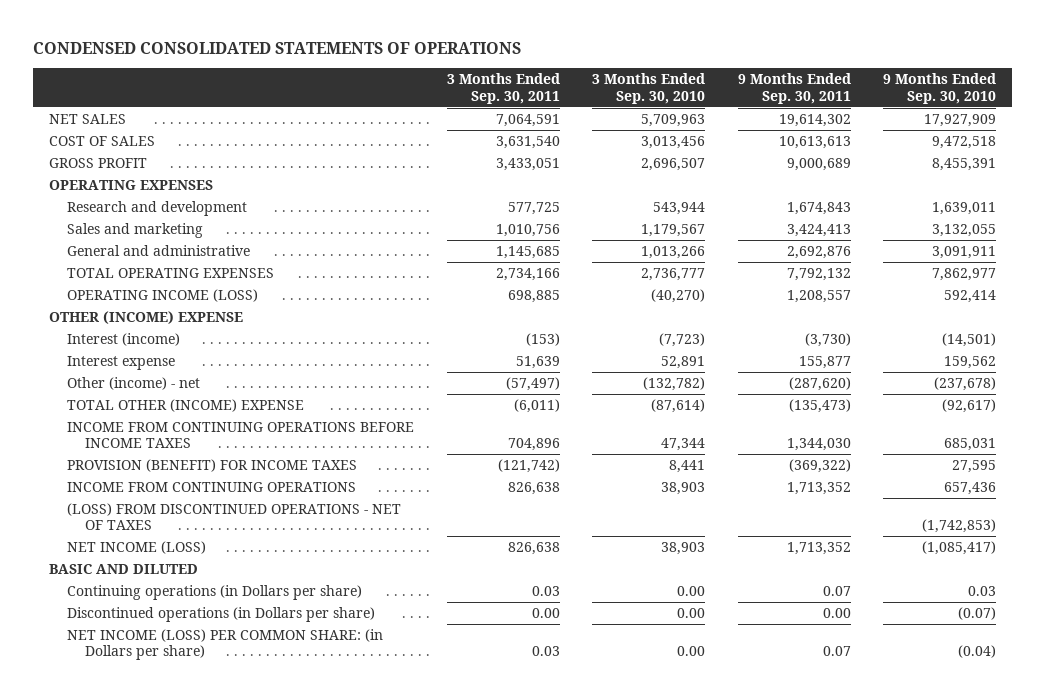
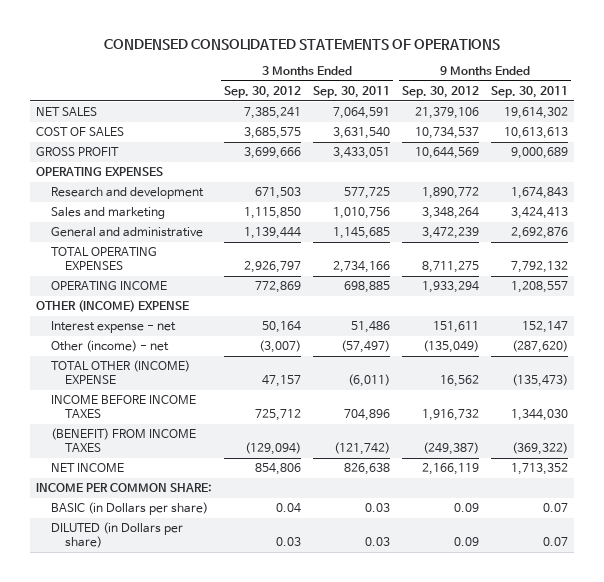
- | 3 Months Ended Sep. 30, 2011 | 3 Months Ended Sep. 30, 2010 | 9 Months Ended Sep. 30, 2011 | 9 Months Ended Sep. 30, 2010
+ | 3 Months Ended Sep. 30, 2012 | 3 Months Ended Sep. 30, 2011 | 9 Months Ended Sep. 30, 2012 | 9 Months Ended Sep. 30, 2011
- OPERATING INCOME (LOSS) | 698,885 | (40,270) | 1,208,557 | 592,414
+ OPERATING INCOME | 772,869 | 698,885 | 1,933,294 | 1,208,557
- Interest (income) | (153) | (7,723) | (3,730) | (14,501)
- Interest expense | 51,639 | 52,891 | 155,877 | 159,562
+ Interest expense - net | 50,164 | 51,486 | 151,611 | 152,147
- INCOME FROM CONTINUING OPERATIONS BEFORE INCOME TAXES | 704,896 | 47,344 | 1,344,030 | 685,031
- PROVISION (BENEFIT) FOR INCOME TAXES | (121,742) | 8,441 | (369,322) | 27,595
- INCOME FROM CONTINUING OPERATIONS | 826,638 | 38,903 | 1,713,352 | 657,436
- (LOSS) FROM DISCONTINUED OPERATIONS - NET OF TAXES | | | | (1,742,853)
- NET INCOME (LOSS) | 826,638 | 38,903 | 1,713,352 | (1,085,417)
- BASIC AND DILUTED
- Continuing operations (in Dollars per share) | 0.03 | 0.00 | 0.07 | 0.03
- Discontinued operations (in Dollars per share) | 0.00 | 0.00 | 0.00 | (0.07)
- NET INCOME (LOSS) PER COMMON SHARE: (in Dollars per share) | 0.03 | 0.00 | 0.07 | (0.04)
+ INCOME BEFORE INCOME TAXES | 725,712 | 704,896 | 1,916,732 | 1,344,030
+ (BENEFIT) FROM INCOME TAXES | (129,094) | (121,742) | (249,387) | (369,322)
+ NET INCOME | 854,806 | 826,638 | 2,166,119 | 1,713,352
+ INCOME PER COMMON SHARE:
+ BASIC (in Dollars per share) | 0.04 | 0.03 | 0.09 | 0.07
+ DILUTED (in Dollars per share) | 0.03 | 0.03 | 0.09 | 0.07

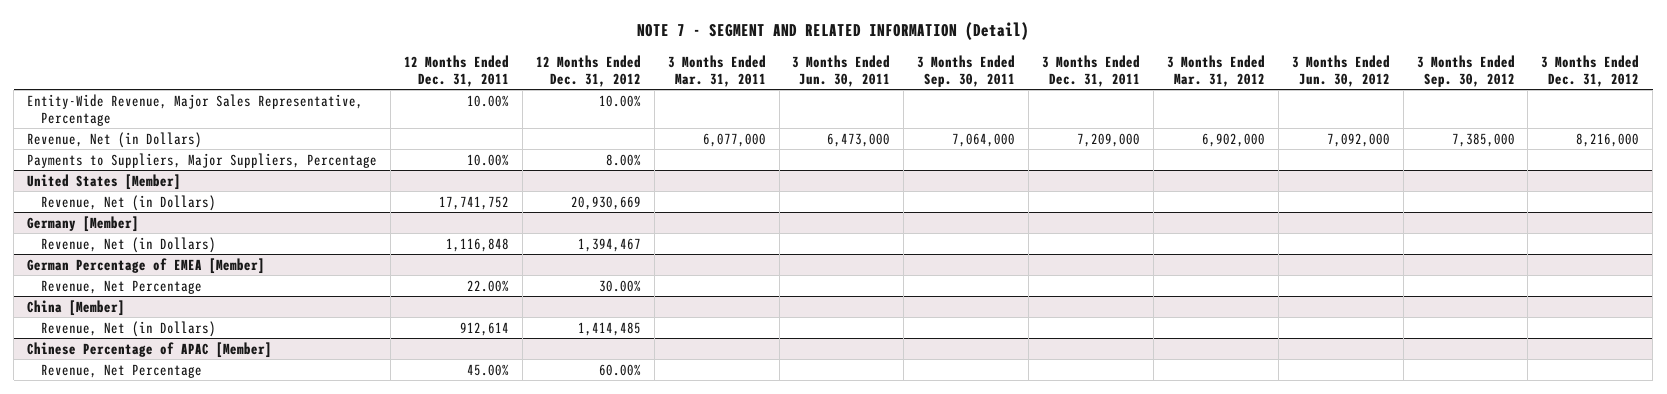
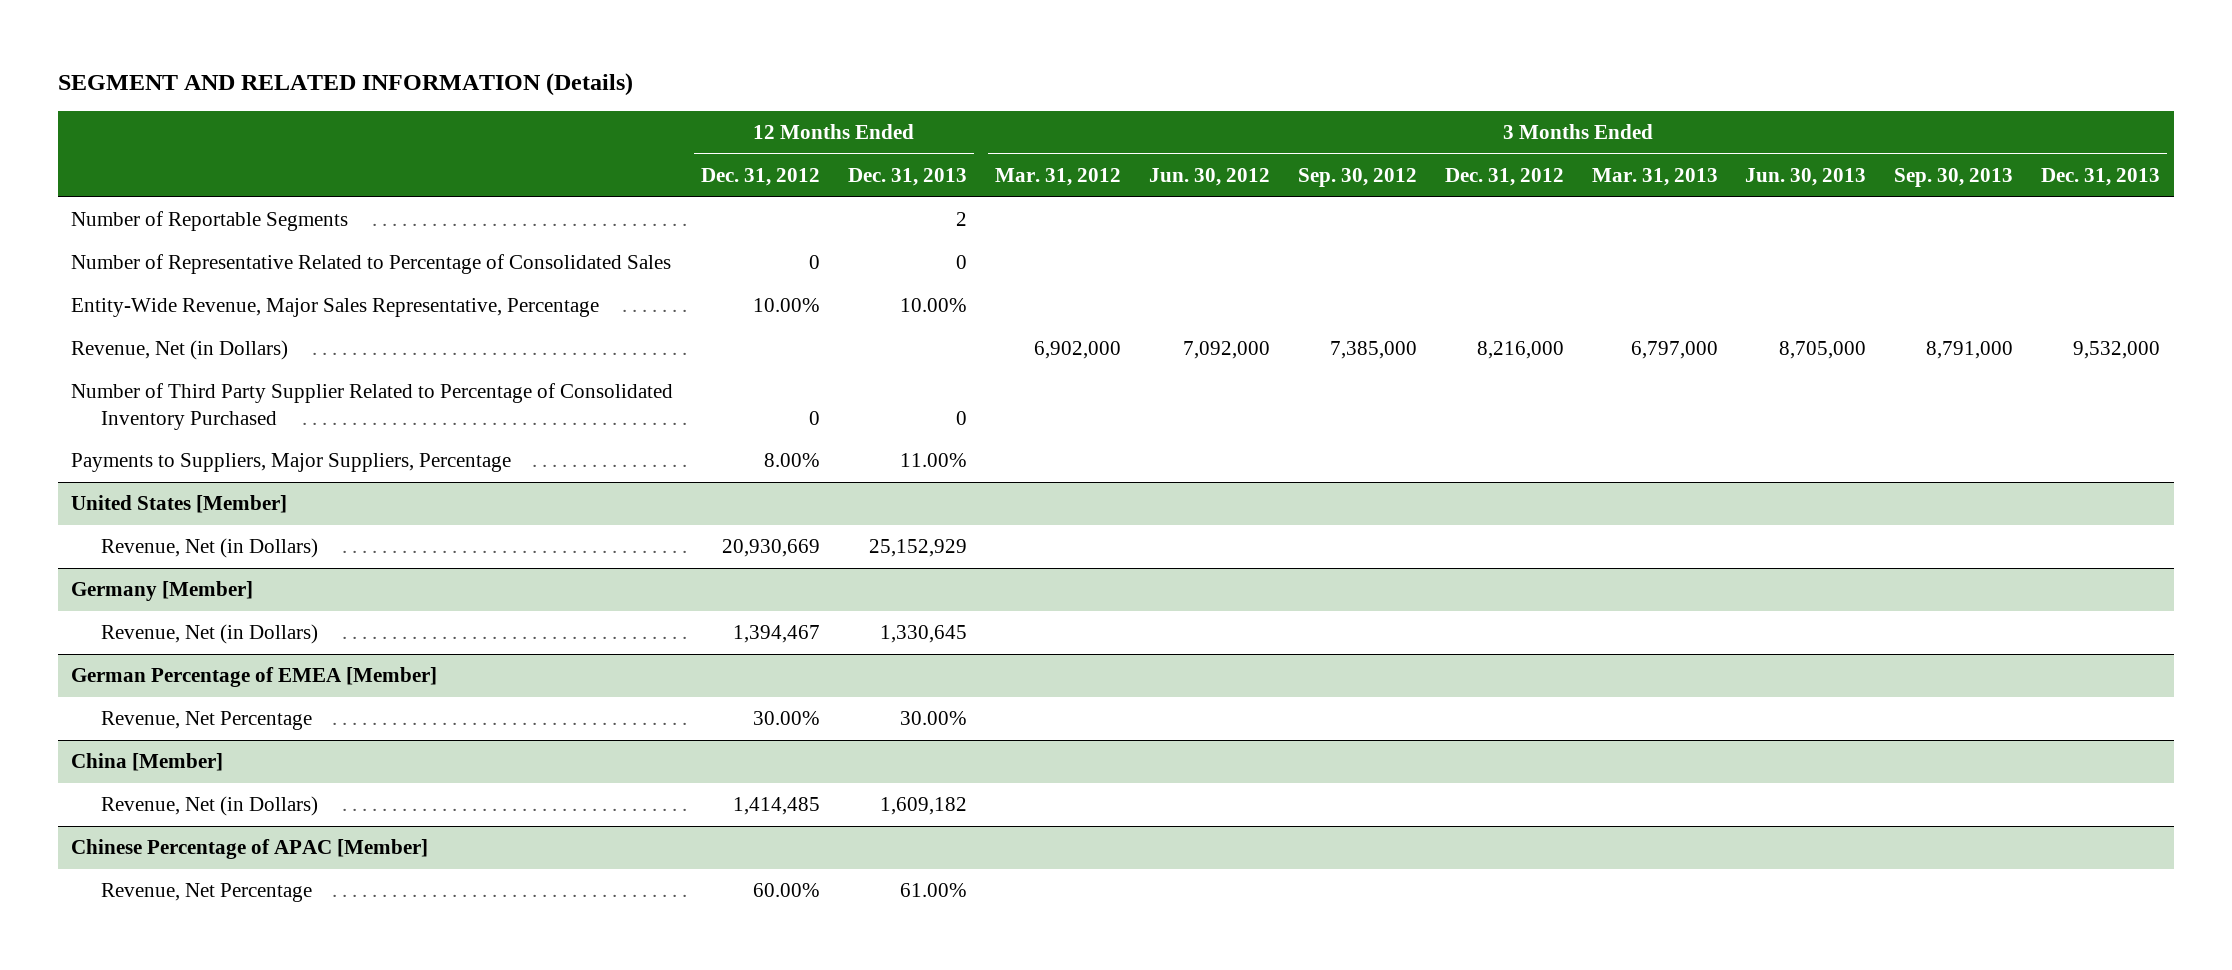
- NOTE 7 - SEGMENT AND RELATED INFORMATION (Detail)
+ SEGMENT AND RELATED INFORMATION (Details)
- | 12 Months Ended Dec. 31, 2011 | 12 Months Ended Dec. 31, 2012 | 3 Months Ended Mar. 31, 2011 | 3 Months Ended Jun. 30, 2011 | 3 Months Ended Sep. 30, 2011 | 3 Months Ended Dec. 31, 2011 | 3 Months Ended Mar. 31, 2012 | 3 Months Ended Jun. 30, 2012 | 3 Months Ended Sep. 30, 2012 | 3 Months Ended Dec. 31, 2012
+ | 12 Months Ended Dec. 31, 2012 | 12 Months Ended Dec. 31, 2013 | 3 Months Ended Mar. 31, 2012 | 3 Months Ended Jun. 30, 2012 | 3 Months Ended Sep. 30, 2012 | 3 Months Ended Dec. 31, 2012 | 3 Months Ended Mar. 31, 2013 | 3 Months Ended Jun. 30, 2013 | 3 Months Ended Sep. 30, 2013 | 3 Months Ended Dec. 31, 2013
+ Number of Reportable Segments | | 2 | | | | | | | |
+ Number of Representative Related to Percentage of Consolidated Sales | 0 | 0 | | | | | | | |
+ Number of Third Party Supplier Related to Percentage of Consolidated Inventory Purchased | 0 | 0 | | | | | | | |

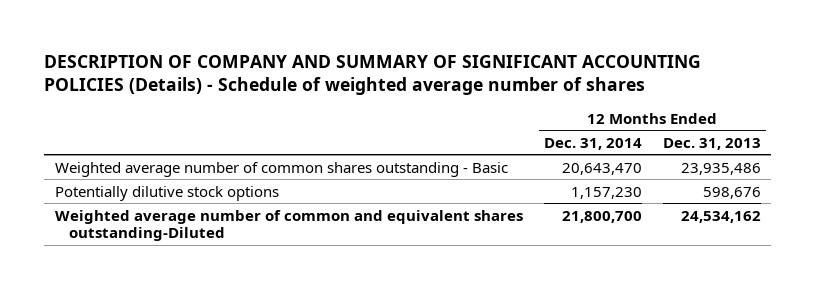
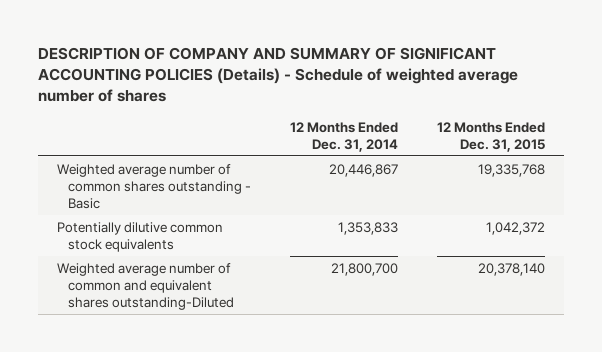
- | 12 Months Ended Dec. 31, 2014 | 12 Months Ended Dec. 31, 2013
+ | 12 Months Ended Dec. 31, 2014 | 12 Months Ended Dec. 31, 2015
- Weighted average number of common shares outstanding - Basic | 20,643,470 | 23,935,486
- Potentially dilutive stock options | 1,157,230 | 598,676
+ Weighted average number of common shares outstanding - Basic | 20,446,867 | 19,335,768
+ Potentially dilutive common stock equivalents | 1,353,833 | 1,042,372

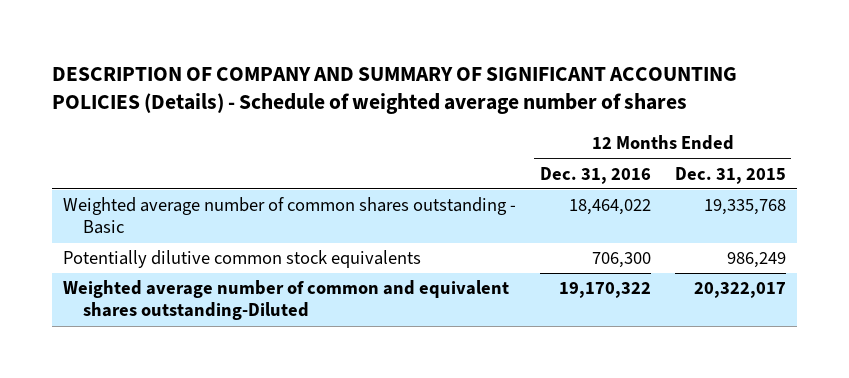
- | 12 Months Ended Dec. 31, 2014 | 12 Months Ended Dec. 31, 2015
+ | 12 Months Ended Dec. 31, 2016 | 12 Months Ended Dec. 31, 2015
- Potentially dilutive common stock equivalents | 1,353,833 | 1,042,372
- Weighted average number of common and equivalent shares outstanding-Diluted | 21,800,700 | 20,378,140
+ Potentially dilutive common stock equivalents | 706,300 | 986,249
+ Weighted average number of common and equivalent shares outstanding-Diluted | 19,170,322 | 20,322,017

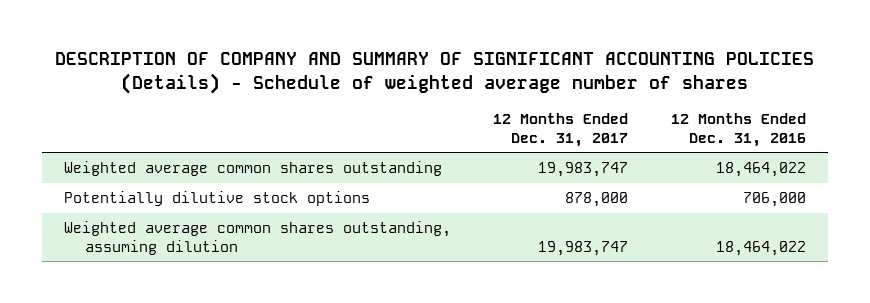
- | 12 Months Ended Dec. 31, 2016 | 12 Months Ended Dec. 31, 2015
+ | 12 Months Ended Dec. 31, 2017 | 12 Months Ended Dec. 31, 2016
- Weighted average number of common shares outstanding - Basic | 18,464,022 | 19,335,768
- Potentially dilutive common stock equivalents | 706,300 | 986,249
- Weighted average number of common and equivalent shares outstanding-Diluted | 19,170,322 | 20,322,017
+ Weighted average common shares outstanding | 19,983,747 | 18,464,022
+ Potentially dilutive stock options | 878,000 | 706,000
+ Weighted average common shares outstanding, assuming dilution | 19,983,747 | 18,464,022

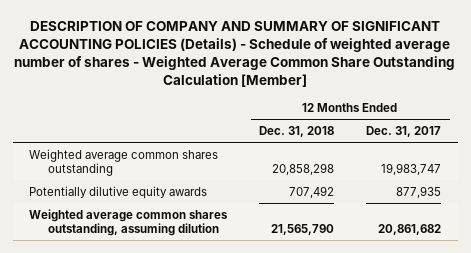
- DESCRIPTION OF COMPANY AND SUMMARY OF SIGNIFICANT ACCOUNTING POLICIES (Details) - Schedule of weighted average number of shares
+ DESCRIPTION OF COMPANY AND SUMMARY OF SIGNIFICANT ACCOUNTING POLICIES (Details) - Schedule of weighted average number of shares - Weighted Average Common Share Outstanding Calculation [Member]
- | 12 Months Ended Dec. 31, 2017 | 12 Months Ended Dec. 31, 2016
+ | 12 Months Ended Dec. 31, 2018 | 12 Months Ended Dec. 31, 2017
- Potentially dilutive stock options | 878,000 | 706,000
- Weighted average common shares outstanding, assuming dilution | 19,983,747 | 18,464,022
+ Potentially dilutive equity awards | 707,492 | 877,935
+ Weighted average common shares outstanding, assuming dilution | 21,565,790 | 20,861,682

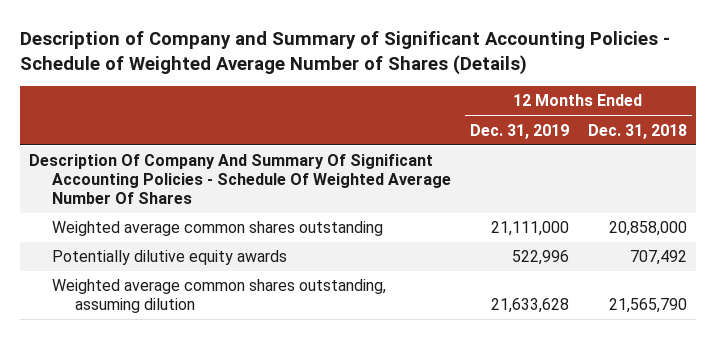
- DESCRIPTION OF COMPANY AND SUMMARY OF SIGNIFICANT ACCOUNTING POLICIES (Details) - Schedule of weighted average number of shares - Weighted Average Common Share Outstanding Calculation [Member]
+ Description of Company and Summary of Significant Accounting Policies - Schedule of Weighted Average Number of Shares (Details)
- | 12 Months Ended Dec. 31, 2018 | 12 Months Ended Dec. 31, 2017
+ | 12 Months Ended Dec. 31, 2019 | 12 Months Ended Dec. 31, 2018
- Weighted average common shares outstanding | 20,858,298 | 19,983,747
+ Description Of Company And Summary Of Significant Accounting Policies - Schedule Of Weighted Average Number Of Shares
+ Weighted average common shares outstanding | 21,111,000 | 20,858,000

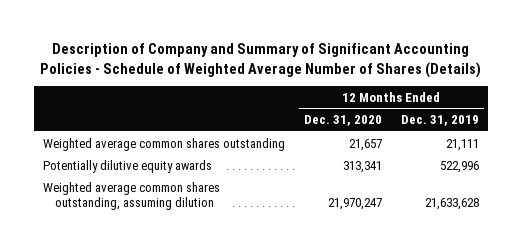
- | 12 Months Ended Dec. 31, 2019 | 12 Months Ended Dec. 31, 2018
+ | 12 Months Ended Dec. 31, 2020 | 12 Months Ended Dec. 31, 2019
- Description Of Company And Summary Of Significant Accounting Policies - Schedule Of Weighted Average Number Of Shares
- Weighted average common shares outstanding | 21,111,000 | 20,858,000
+ Weighted average common shares outstanding | 21,657 | 21,111

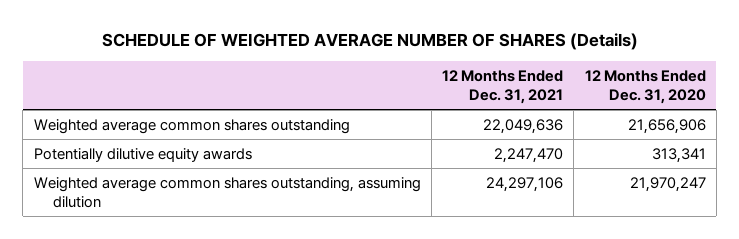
- Description of Company and Summary of Significant Accounting Policies - Schedule of Weighted Average Number of Shares (Details)
+ SCHEDULE OF WEIGHTED AVERAGE NUMBER OF SHARES (Details)
- | 12 Months Ended Dec. 31, 2020 | 12 Months Ended Dec. 31, 2019
+ | 12 Months Ended Dec. 31, 2021 | 12 Months Ended Dec. 31, 2020
- Weighted average common shares outstanding | 21,657 | 21,111
+ Weighted average common shares outstanding | 22,049,636 | 21,656,906

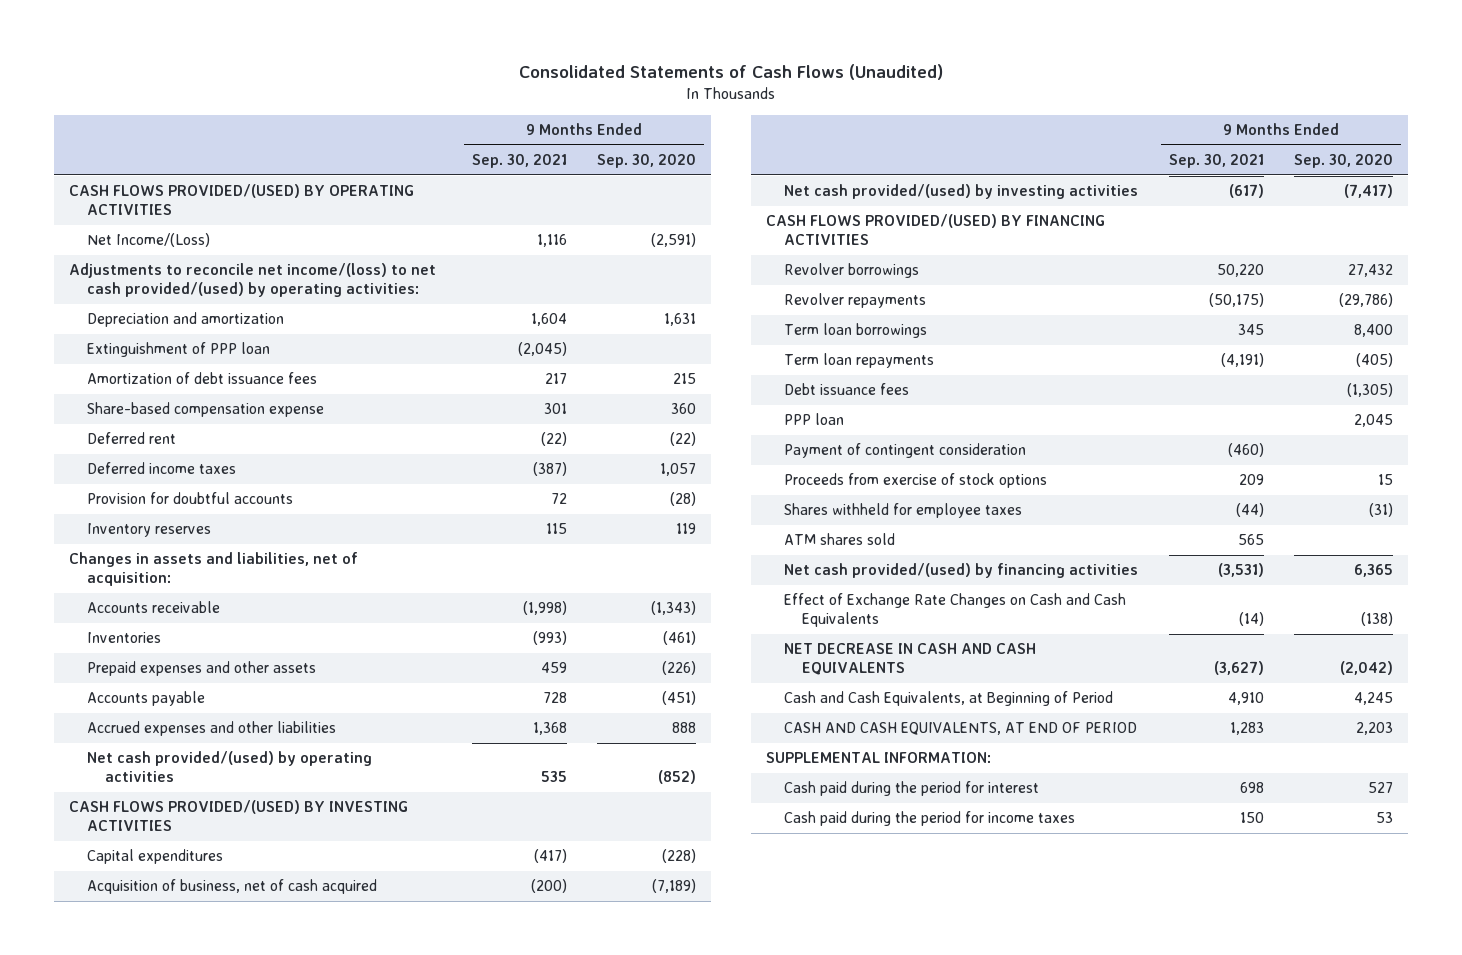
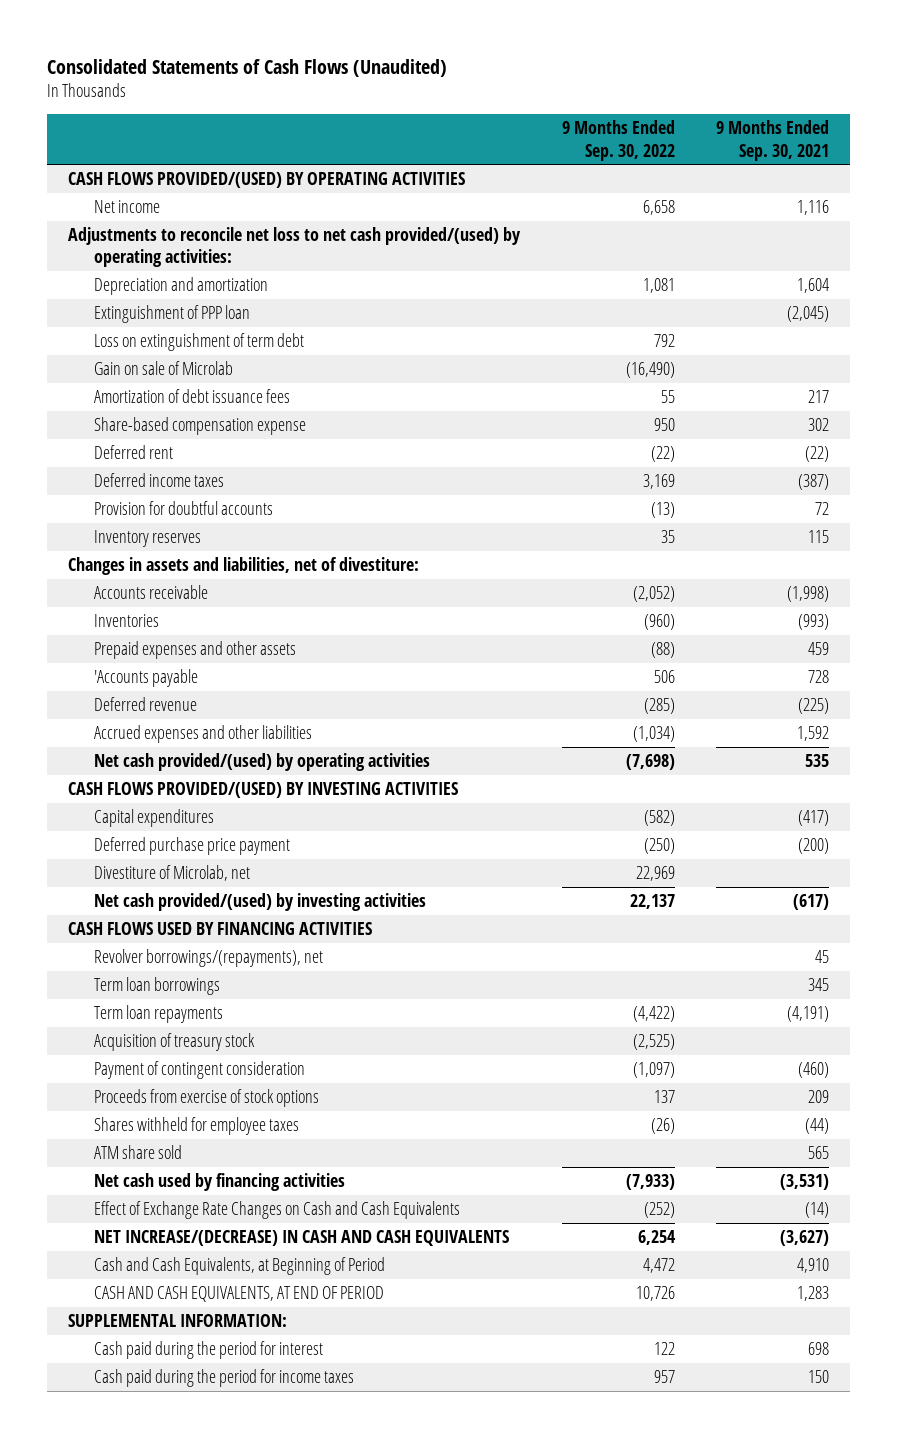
- | 9 Months Ended Sep. 30, 2021 | 9 Months Ended Sep. 30, 2020
+ | 9 Months Ended Sep. 30, 2022 | 9 Months Ended Sep. 30, 2021
- Net Income/(Loss) | 1,116 | (2,591)
- Adjustments to reconcile net income/(loss) to net cash provided/(used) by operating activities:
+ Net income | 6,658 | 1,116
+ Adjustments to reconcile net loss to net cash provided/(used) by operating activities:
+ Loss on extinguishment of term debt | 792 |
+ Gain on sale of Microlab | (16,490) |
- Share-based compensation expense | 301 | 360
+ Share-based compensation expense | 950 | 302
- Changes in assets and liabilities, net of acquisition:
+ Changes in assets and liabilities, net of divestiture:
- Accounts payable | 728 | (451)
- Accrued expenses and other liabilities | 1,368 | 888
+ 'Accounts payable | 506 | 728
+ Deferred revenue | (285) | (225)
+ Accrued expenses and other liabilities | (1,034) | 1,592
- Acquisition of business, net of cash acquired | (200) | (7,189)
+ Deferred purchase price payment | (250) | (200)
+ Divestiture of Microlab, net | 22,969 |
- CASH FLOWS PROVIDED/(USED) BY FINANCING ACTIVITIES
- Revolver borrowings | 50,220 | 27,432
- Revolver repayments | (50,175) | (29,786)
+ CASH FLOWS USED BY FINANCING ACTIVITIES
+ Revolver borrowings/(repayments), net | | 45
- Debt issuance fees | | (1,305)
- PPP loan | | 2,045
+ Acquisition of treasury stock | (2,525) |
- ATM shares sold | 565 |
- Net cash provided/(used) by financing activities | (3,531) | 6,365
+ ATM share sold | | 565
+ Net cash used by financing activities | (7,933) | (3,531)
- NET DECREASE IN CASH AND CASH EQUIVALENTS | (3,627) | (2,042)
+ NET INCREASE/(DECREASE) IN CASH AND CASH EQUIVALENTS | 6,254 | (3,627)

